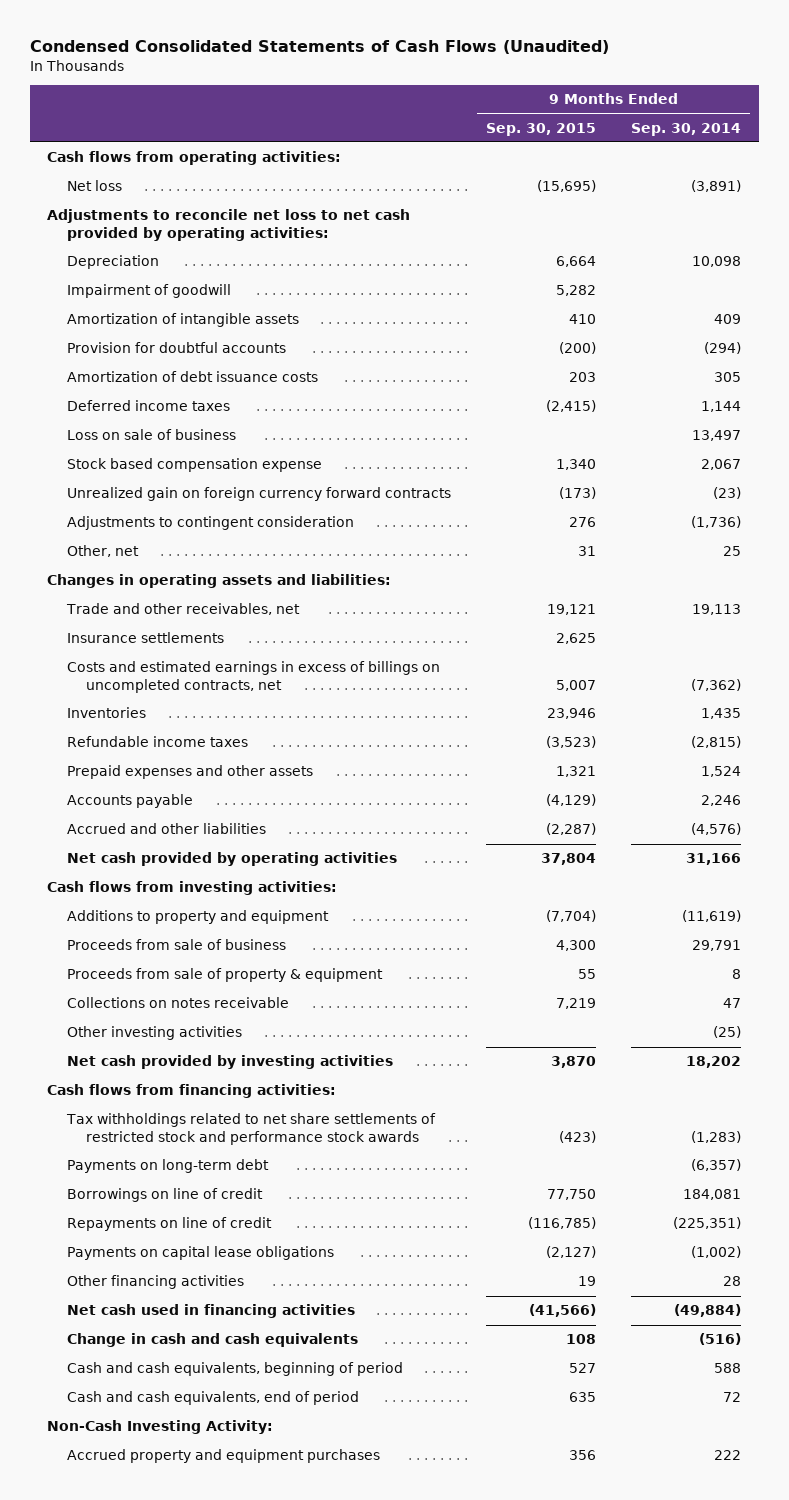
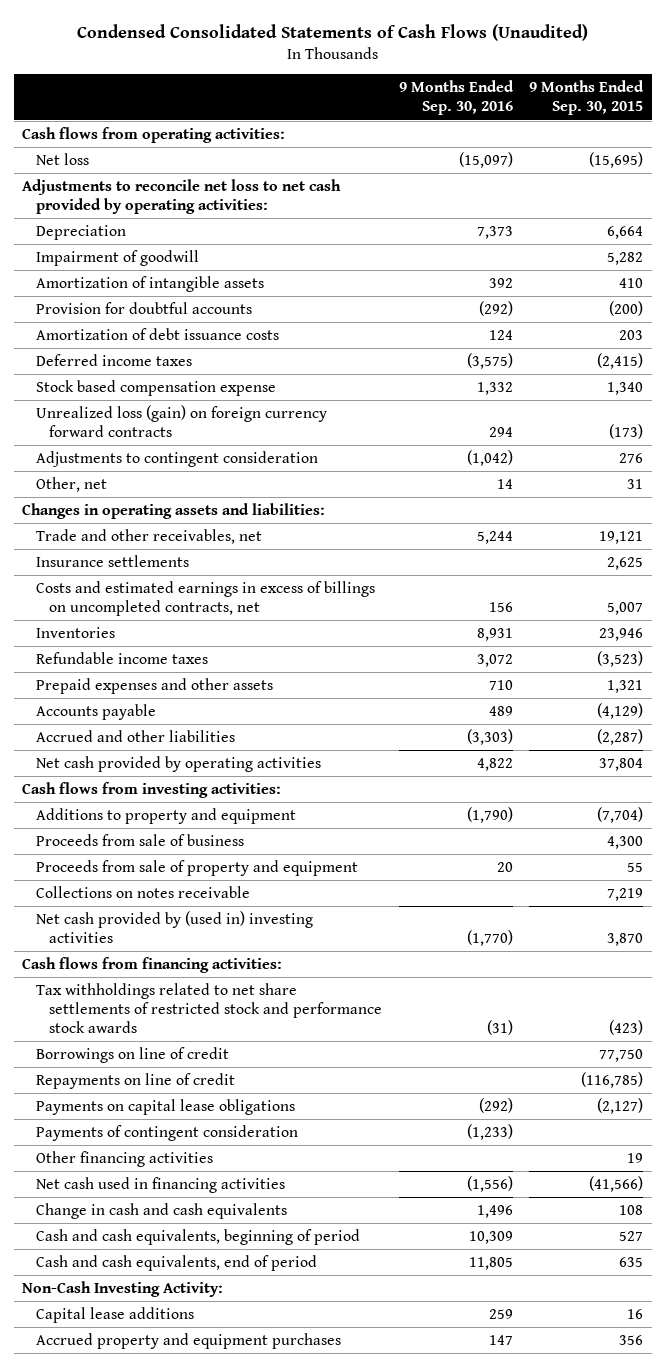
- | 9 Months Ended Sep. 30, 2015 | 9 Months Ended Sep. 30, 2014
+ | 9 Months Ended Sep. 30, 2016 | 9 Months Ended Sep. 30, 2015
- Loss on sale of business | | 13,497
- Unrealized gain on foreign currency forward contracts | (173) | (23)
+ Unrealized loss (gain) on foreign currency forward contracts | 294 | (173)
- Proceeds from sale of property & equipment | 55 | 8
+ Proceeds from sale of property and equipment | 20 | 55
- Other investing activities | | (25)
- Net cash provided by investing activities | 3,870 | 18,202
+ Net cash provided by (used in) investing activities | (1,770) | 3,870
- Payments on long-term debt | | (6,357)
+ Payments of contingent consideration | (1,233) |
+ Capital lease additions | 259 | 16

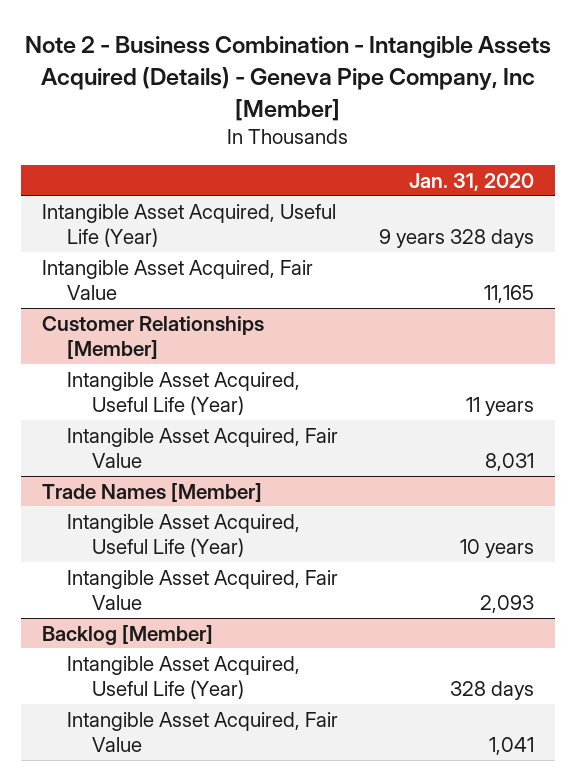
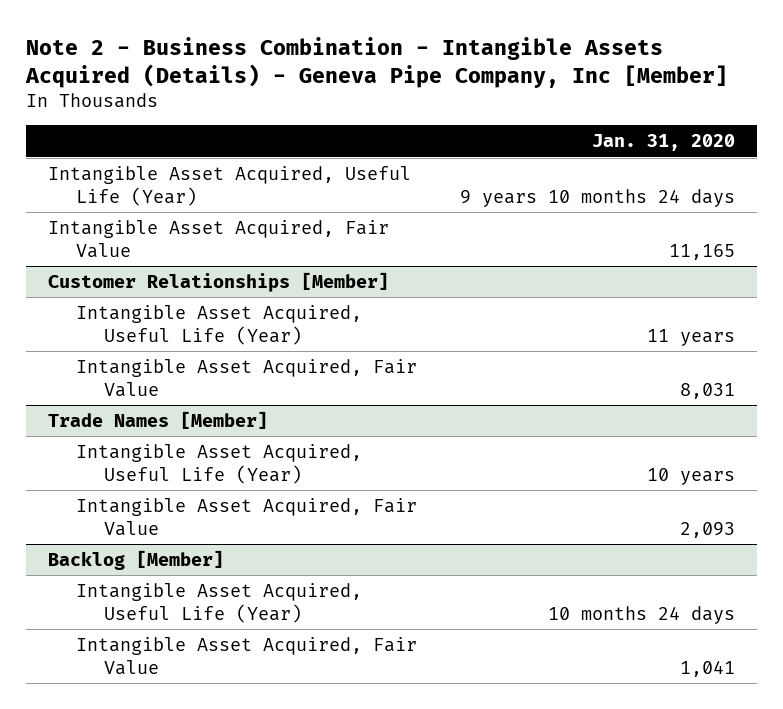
- Intangible Asset Acquired, Useful Life (Year) | 9 years 328 days
+ Intangible Asset Acquired, Useful Life (Year) | 9 years 10 months 24 days
@ Backlog [Member]
- Intangible Asset Acquired, Useful Life (Year) | 328 days
+ Intangible Asset Acquired, Useful Life (Year) | 10 months 24 days

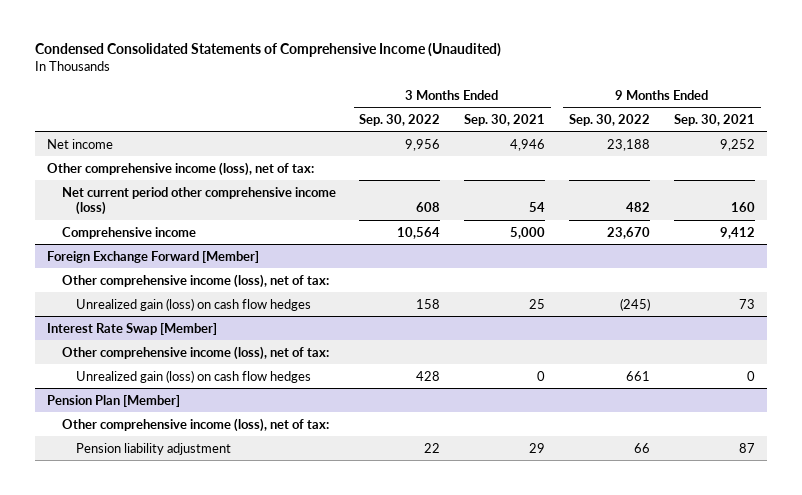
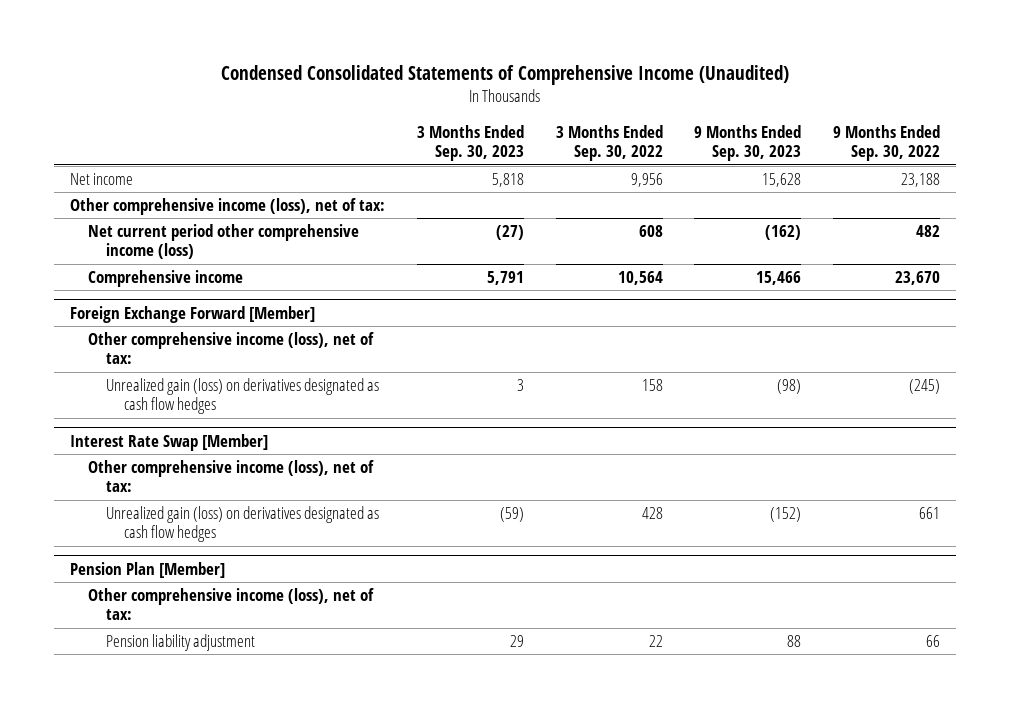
- | 3 Months Ended Sep. 30, 2022 | 3 Months Ended Sep. 30, 2021 | 9 Months Ended Sep. 30, 2022 | 9 Months Ended Sep. 30, 2021
+ | 3 Months Ended Sep. 30, 2023 | 3 Months Ended Sep. 30, 2022 | 9 Months Ended Sep. 30, 2023 | 9 Months Ended Sep. 30, 2022
@ Foreign Exchange Forward [Member]
- Unrealized gain (loss) on cash flow hedges | 158 | 25 | (245) | 73
+ Unrealized gain (loss) on derivatives designated as cash flow hedges | 3 | 158 | (98) | (245)
@ Interest Rate Swap [Member]
- Unrealized gain (loss) on cash flow hedges | 428 | 0 | 661 | 0
+ Unrealized gain (loss) on derivatives designated as cash flow hedges | (59) | 428 | (152) | 661

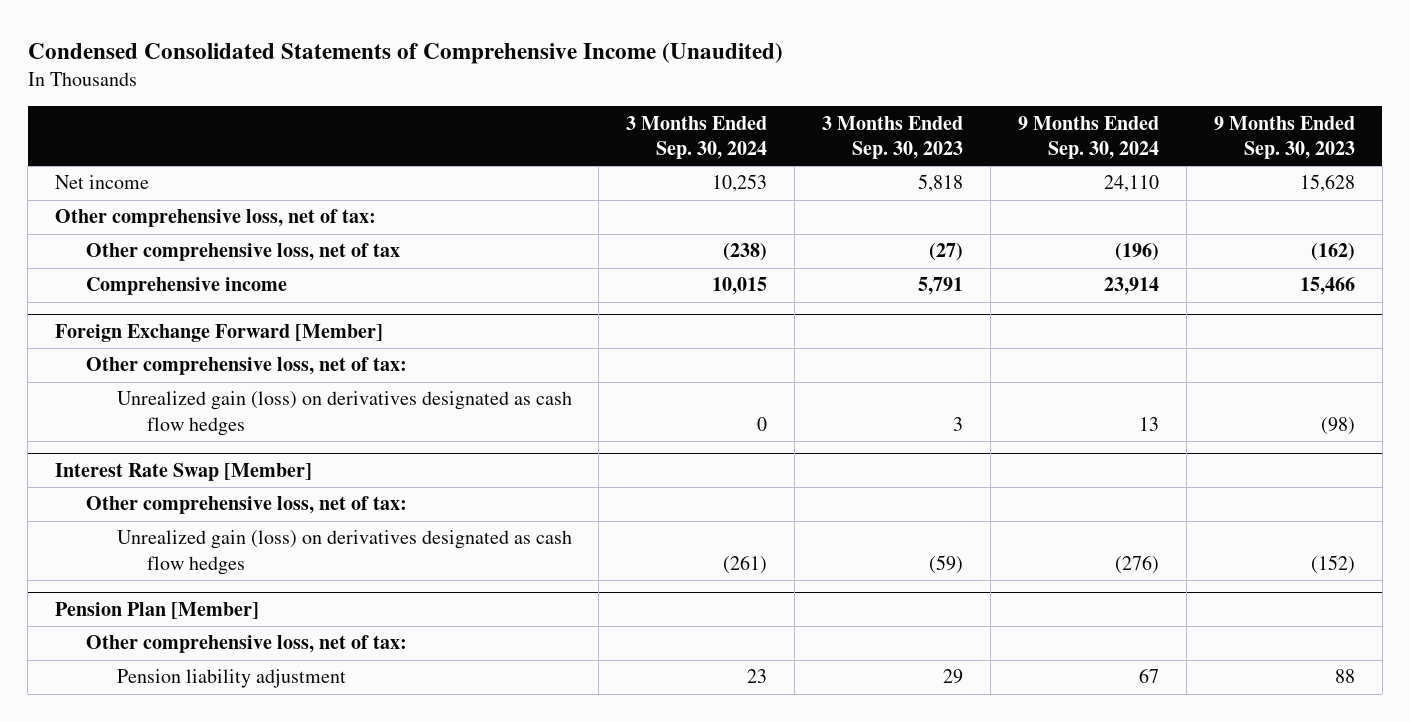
- | 3 Months Ended Sep. 30, 2023 | 3 Months Ended Sep. 30, 2022 | 9 Months Ended Sep. 30, 2023 | 9 Months Ended Sep. 30, 2022
+ | 3 Months Ended Sep. 30, 2024 | 3 Months Ended Sep. 30, 2023 | 9 Months Ended Sep. 30, 2024 | 9 Months Ended Sep. 30, 2023
- Other comprehensive income (loss), net of tax:
- Net current period other comprehensive income (loss) | (27) | 608 | (162) | 482
+ Other comprehensive loss, net of tax:
+ Other comprehensive loss, net of tax | (238) | (27) | (196) | (162)
@ Foreign Exchange Forward [Member]
- Other comprehensive income (loss), net of tax:
+ Other comprehensive loss, net of tax:
@ Interest Rate Swap [Member]
- Other comprehensive income (loss), net of tax:
+ Other comprehensive loss, net of tax:
@ Pension Plan [Member]
- Other comprehensive income (loss), net of tax:
+ Other comprehensive loss, net of tax:

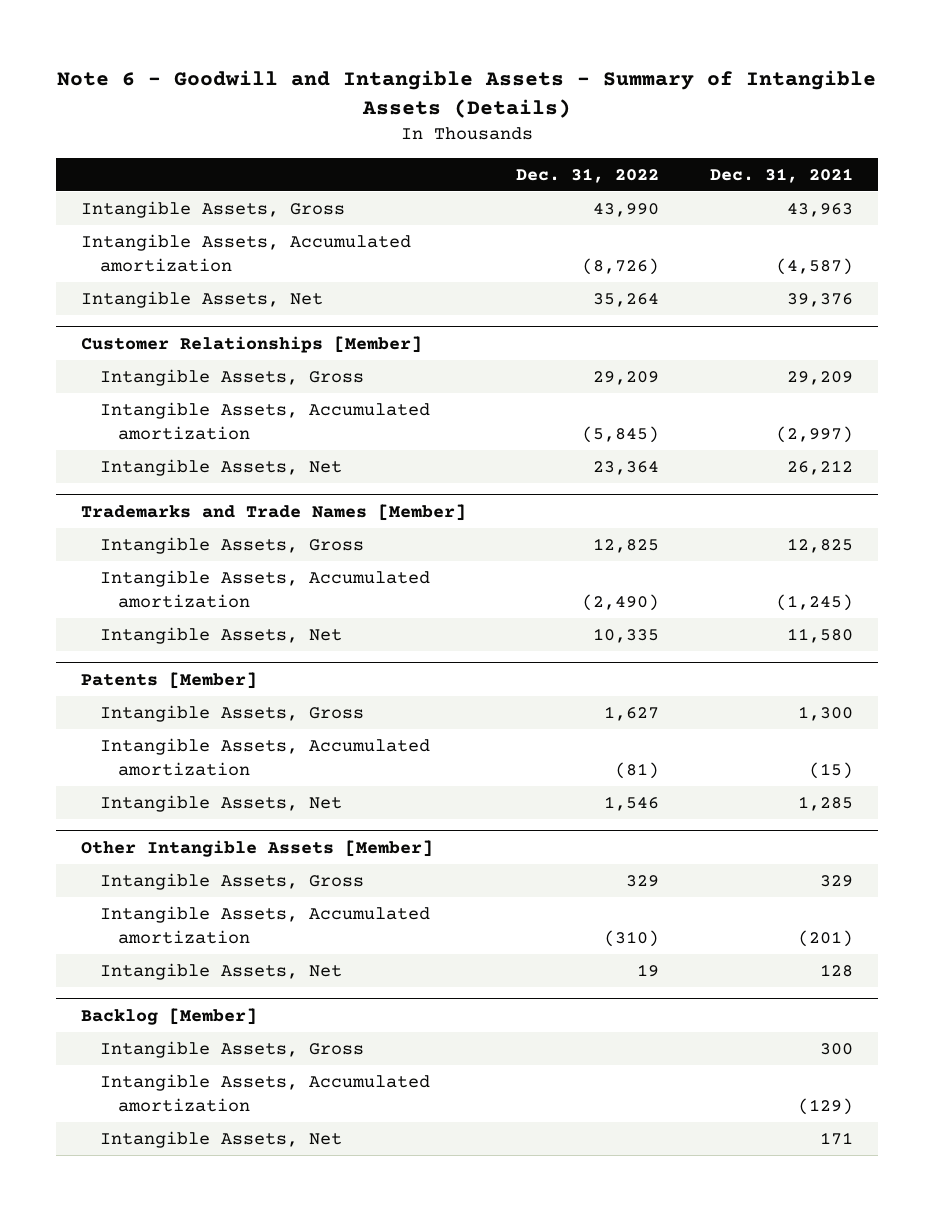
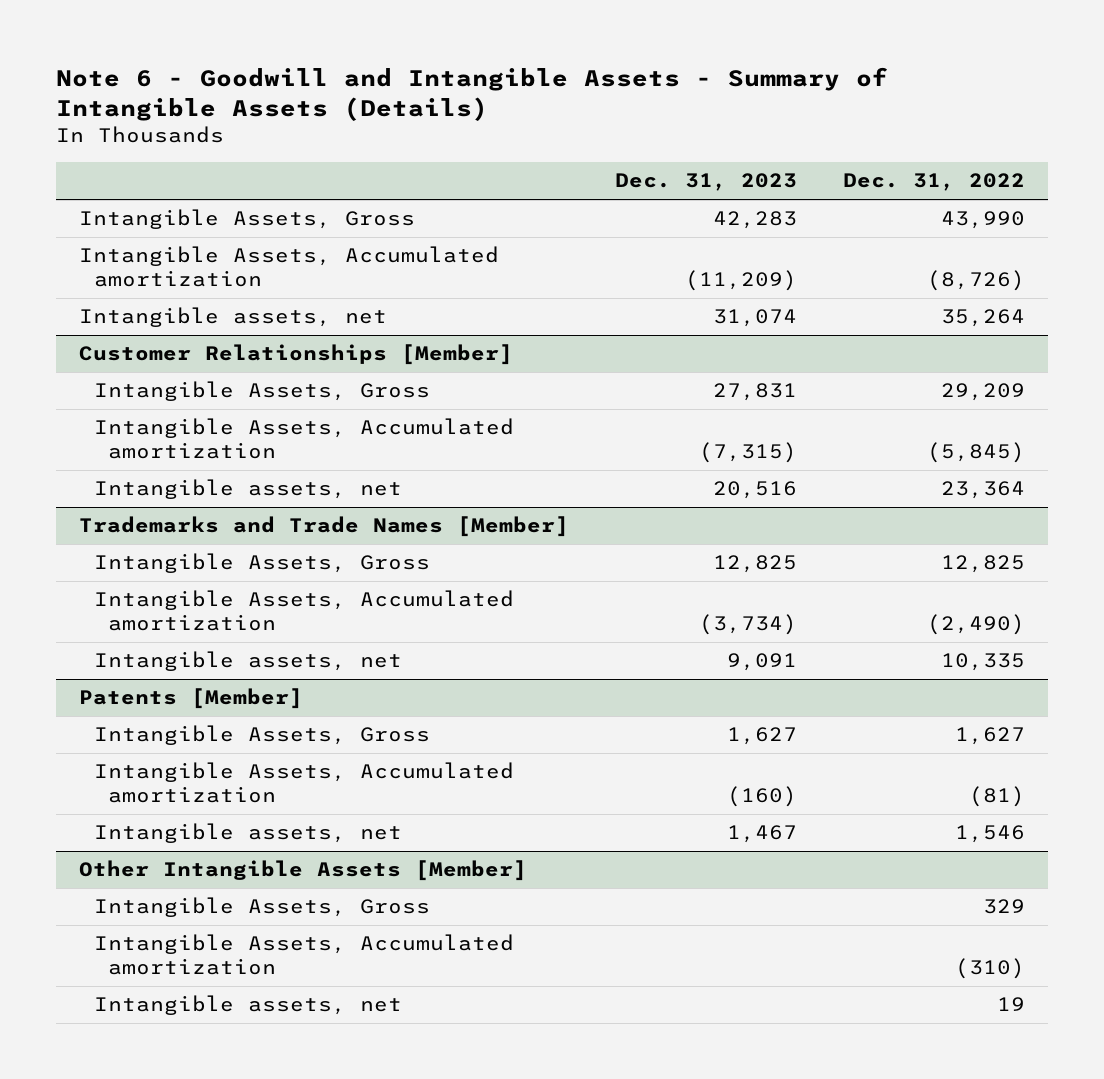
- | Dec. 31, 2022 | Dec. 31, 2021
+ | Dec. 31, 2023 | Dec. 31, 2022
- Intangible Assets, Net | 35,264 | 39,376
+ Intangible assets, net | 31,074 | 35,264
@ Customer Relationships [Member]
- Intangible Assets, Net | 23,364 | 26,212
+ Intangible assets, net | 20,516 | 23,364
@ Trademarks and Trade Names [Member]
- Intangible Assets, Net | 10,335 | 11,580
+ Intangible assets, net | 9,091 | 10,335
@ Patents [Member]
- Intangible Assets, Net | 1,546 | 1,285
+ Intangible assets, net | 1,467 | 1,546
@ Other Intangible Assets [Member]
- Intangible Assets, Net | 19 | 128
- Backlog [Member]
- Intangible Assets, Gross | | 300
- Intangible Assets, Accumulated amortization | | (129)
- Intangible Assets, Net | | 171
@ Other Intangible Assets [Member]
+ Intangible assets, net | | 19

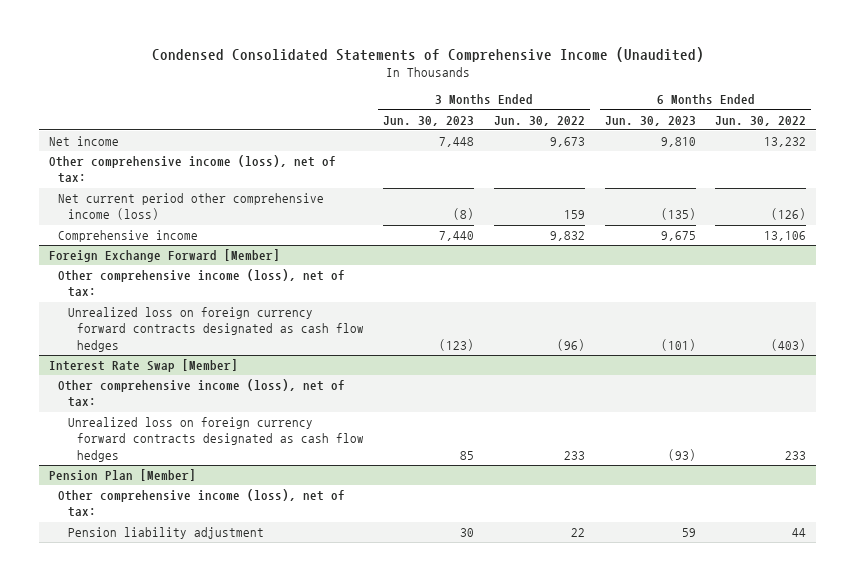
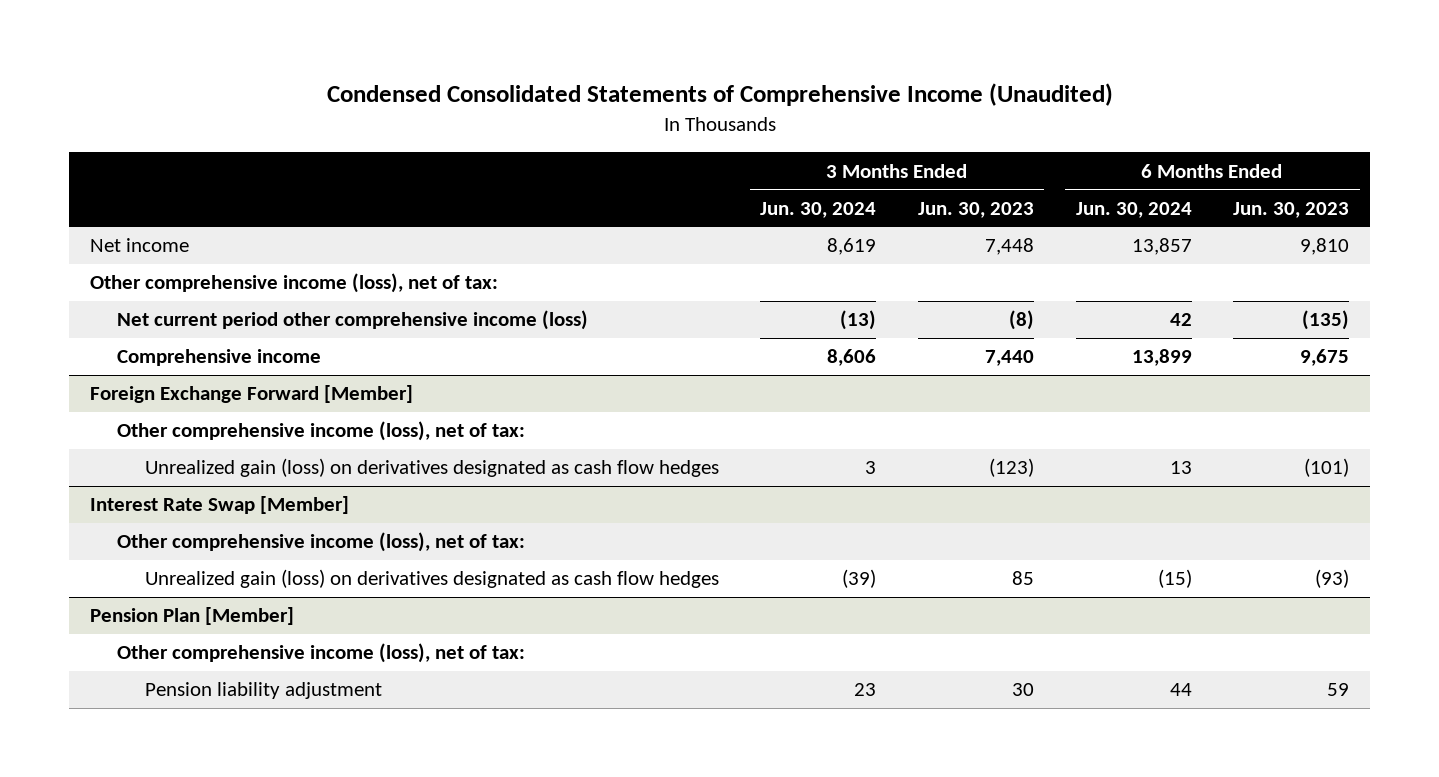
- | 3 Months Ended Jun. 30, 2023 | 3 Months Ended Jun. 30, 2022 | 6 Months Ended Jun. 30, 2023 | 6 Months Ended Jun. 30, 2022
+ | 3 Months Ended Jun. 30, 2024 | 3 Months Ended Jun. 30, 2023 | 6 Months Ended Jun. 30, 2024 | 6 Months Ended Jun. 30, 2023
@ Foreign Exchange Forward [Member]
- Unrealized loss on foreign currency forward contracts designated as cash flow hedges | (123) | (96) | (101) | (403)
+ Unrealized gain (loss) on derivatives designated as cash flow hedges | 3 | (123) | 13 | (101)
@ Interest Rate Swap [Member]
- Unrealized loss on foreign currency forward contracts designated as cash flow hedges | 85 | 233 | (93) | 233
+ Unrealized gain (loss) on derivatives designated as cash flow hedges | (39) | 85 | (15) | (93)

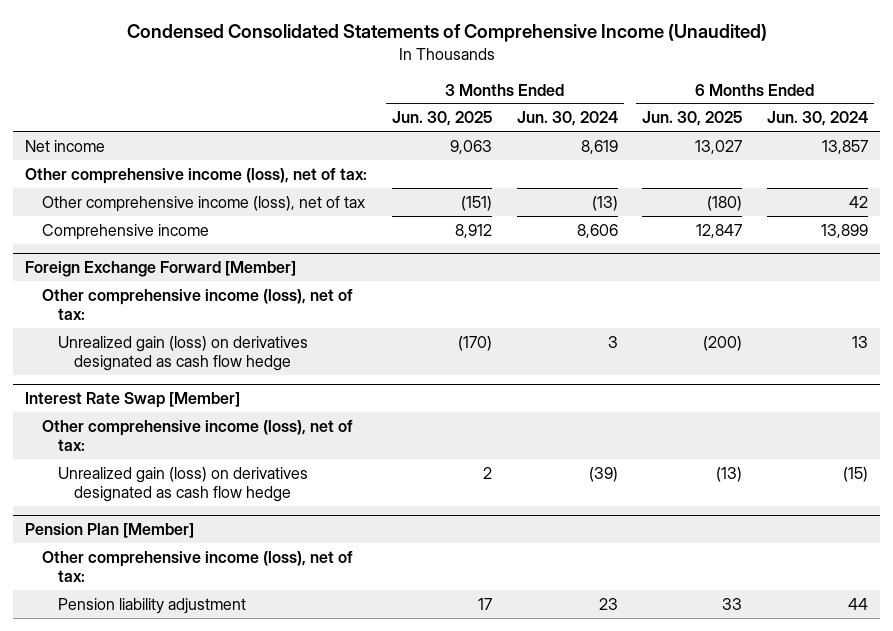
- | 3 Months Ended Jun. 30, 2024 | 3 Months Ended Jun. 30, 2023 | 6 Months Ended Jun. 30, 2024 | 6 Months Ended Jun. 30, 2023
+ | 3 Months Ended Jun. 30, 2025 | 3 Months Ended Jun. 30, 2024 | 6 Months Ended Jun. 30, 2025 | 6 Months Ended Jun. 30, 2024
- Net current period other comprehensive income (loss) | (13) | (8) | 42 | (135)
+ Other comprehensive income (loss), net of tax | (151) | (13) | (180) | 42
@ Foreign Exchange Forward [Member]
- Unrealized gain (loss) on derivatives designated as cash flow hedges | 3 | (123) | 13 | (101)
+ Unrealized gain (loss) on derivatives designated as cash flow hedge | (170) | 3 | (200) | 13
@ Interest Rate Swap [Member]
- Unrealized gain (loss) on derivatives designated as cash flow hedges | (39) | 85 | (15) | (93)
+ Unrealized gain (loss) on derivatives designated as cash flow hedge | 2 | (39) | (13) | (15)

